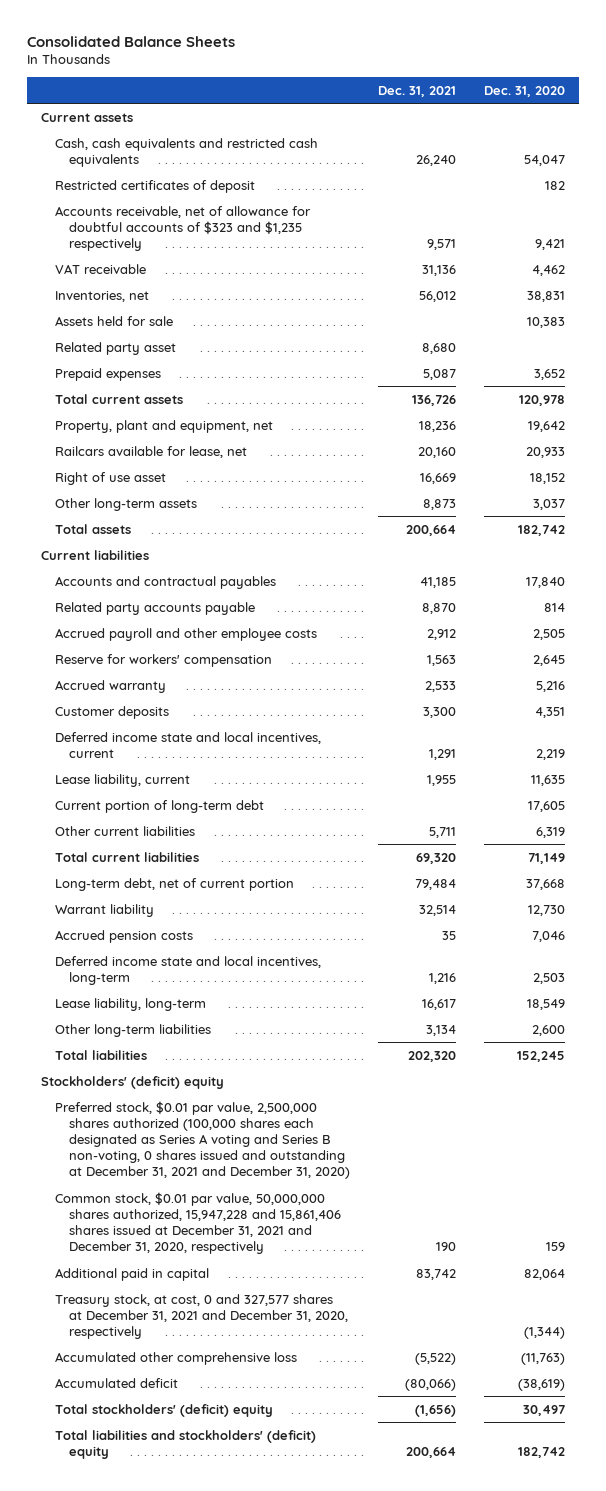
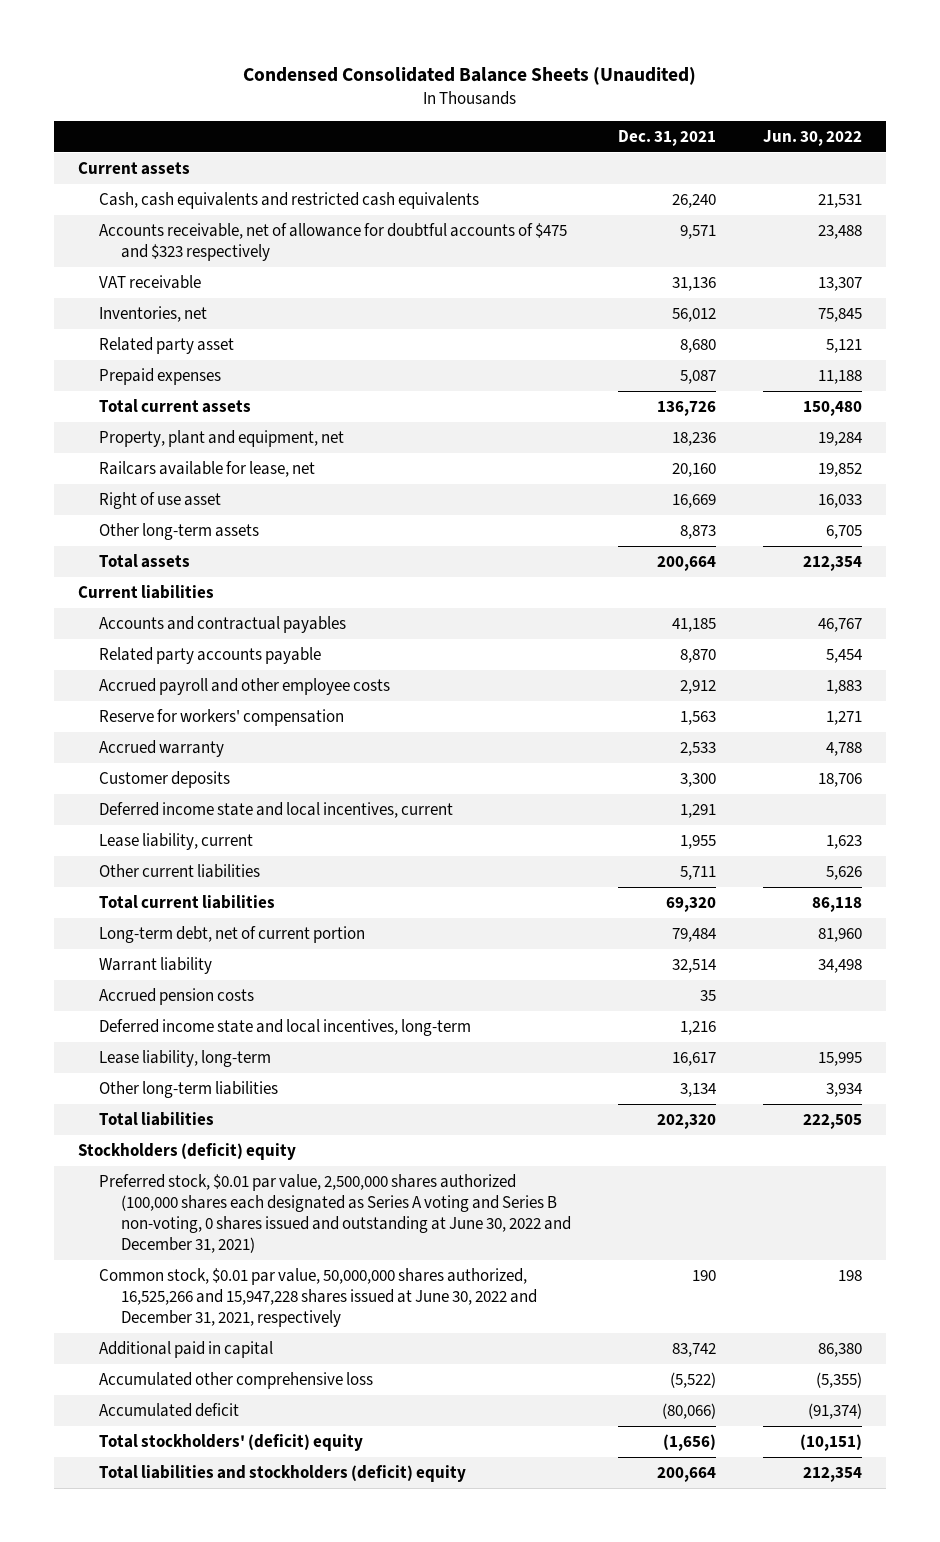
- Consolidated Balance Sheets
+ Condensed Consolidated Balance Sheets (Unaudited)
- | Dec. 31, 2021 | Dec. 31, 2020
+ | Dec. 31, 2021 | Jun. 30, 2022
- Restricted certificates of deposit | | 182
- Accounts receivable, net of allowance for doubtful accounts of $323 and $1,235 respectively | 9,571 | 9,421
+ Accounts receivable, net of allowance for doubtful accounts of $475 and $323 respectively | 9,571 | 23,488
- Assets held for sale | | 10,383
- Current portion of long-term debt | | 17,605
- Stockholders' (deficit) equity
- Preferred stock, $0.01 par value, 2,500,000 shares authorized (100,000 shares each designated as Series A voting and Series B non-voting, 0 shares issued and outstanding at December 31, 2021 and December 31, 2020)
- Common stock, $0.01 par value, 50,000,000 shares authorized, 15,947,228 and 15,861,406 shares issued at December 31, 2021 and December 31, 2020, respectively | 190 | 159
+ Stockholders (deficit) equity
+ Preferred stock, $0.01 par value, 2,500,000 shares authorized (100,000 shares each designated as Series A voting and Series B non-voting, 0 shares issued and outstanding at June 30, 2022 and December 31, 2021)
+ Common stock, $0.01 par value, 50,000,000 shares authorized, 16,525,266 and 15,947,228 shares issued at June 30, 2022 and December 31, 2021, respectively | 190 | 198
- Treasury stock, at cost, 0 and 327,577 shares at December 31, 2021 and December 31, 2020, respectively | | (1,344)
- Total liabilities and stockholders' (deficit) equity | 200,664 | 182,742
+ Total liabilities and stockholders (deficit) equity | 200,664 | 212,354

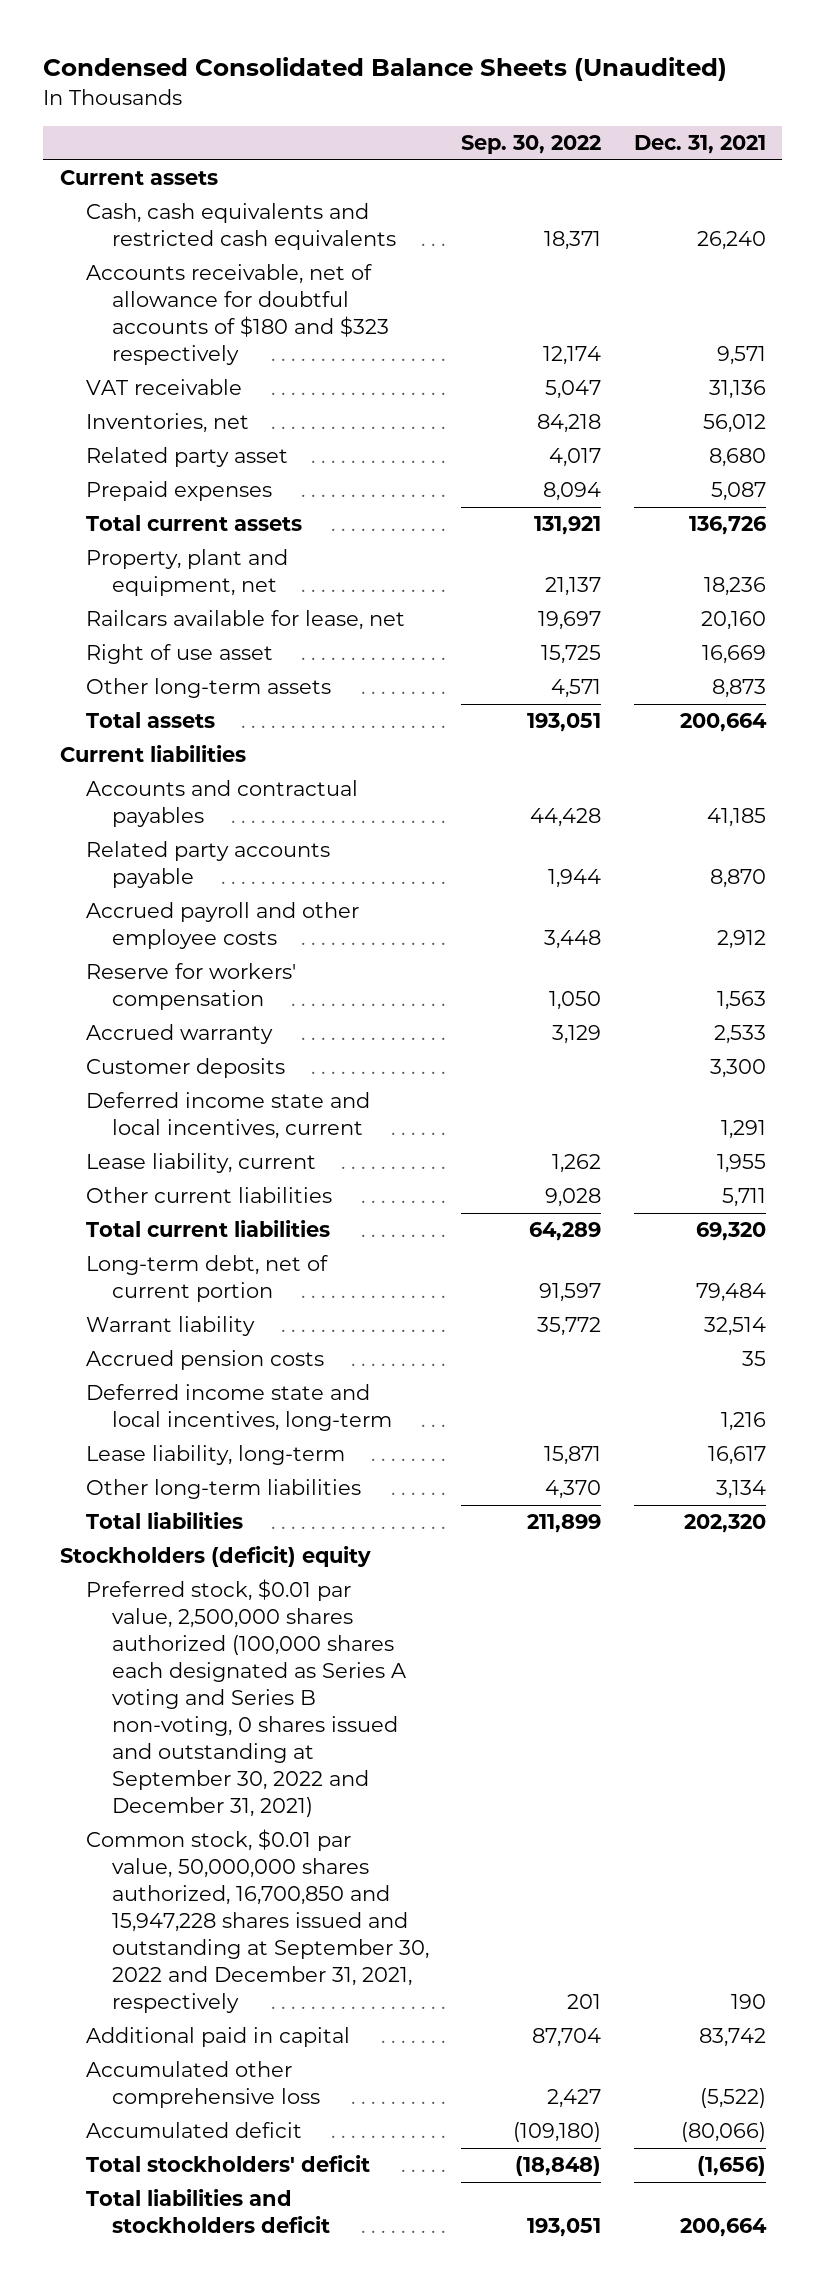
- | Dec. 31, 2021 | Jun. 30, 2022
+ | Sep. 30, 2022 | Dec. 31, 2021
- Accounts receivable, net of allowance for doubtful accounts of $475 and $323 respectively | 9,571 | 23,488
+ Accounts receivable, net of allowance for doubtful accounts of $180 and $323 respectively | 12,174 | 9,571
- Preferred stock, $0.01 par value, 2,500,000 shares authorized (100,000 shares each designated as Series A voting and Series B non-voting, 0 shares issued and outstanding at June 30, 2022 and December 31, 2021)
- Common stock, $0.01 par value, 50,000,000 shares authorized, 16,525,266 and 15,947,228 shares issued at June 30, 2022 and December 31, 2021, respectively | 190 | 198
+ Preferred stock, $0.01 par value, 2,500,000 shares authorized (100,000 shares each designated as Series A voting and Series B non-voting, 0 shares issued and outstanding at September 30, 2022 and December 31, 2021)
+ Common stock, $0.01 par value, 50,000,000 shares authorized, 16,700,850 and 15,947,228 shares issued and outstanding at September 30, 2022 and December 31, 2021, respectively | 201 | 190
- Total stockholders' (deficit) equity | (1,656) | (10,151)
- Total liabilities and stockholders (deficit) equity | 200,664 | 212,354
+ Total stockholders' deficit | (18,848) | (1,656)
+ Total liabilities and stockholders deficit | 193,051 | 200,664

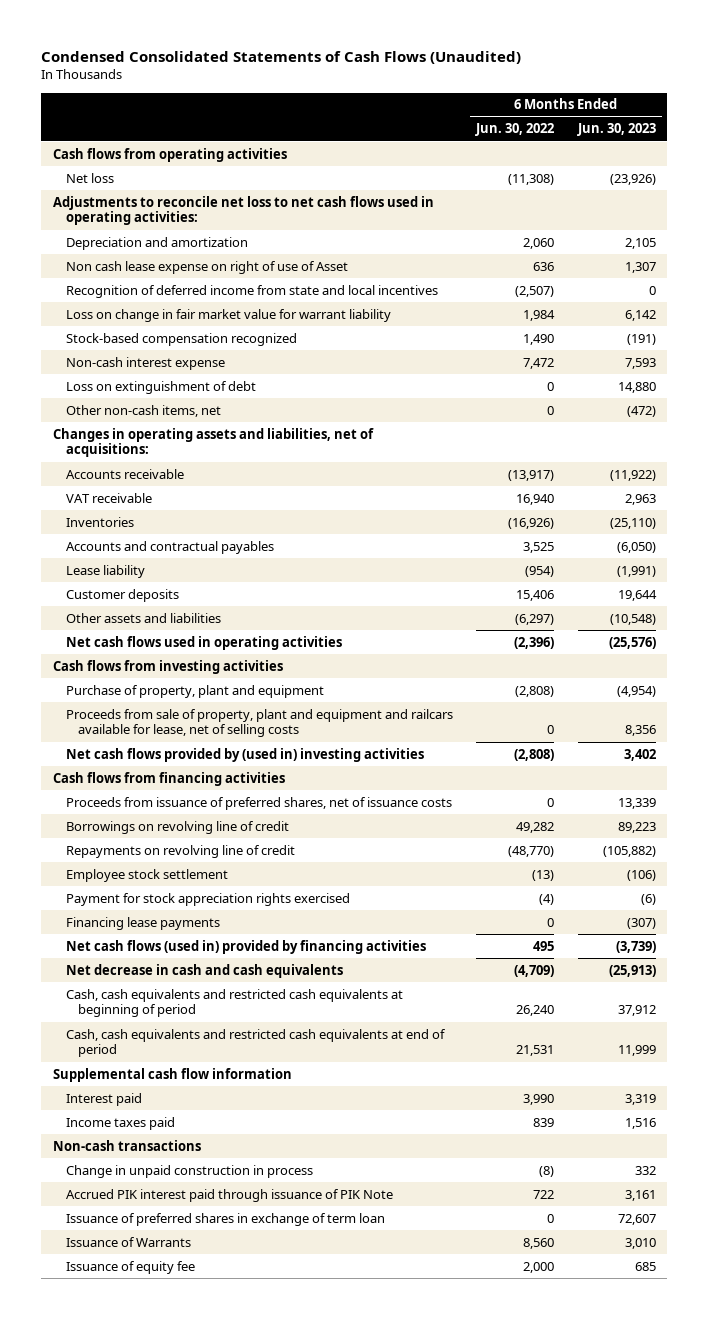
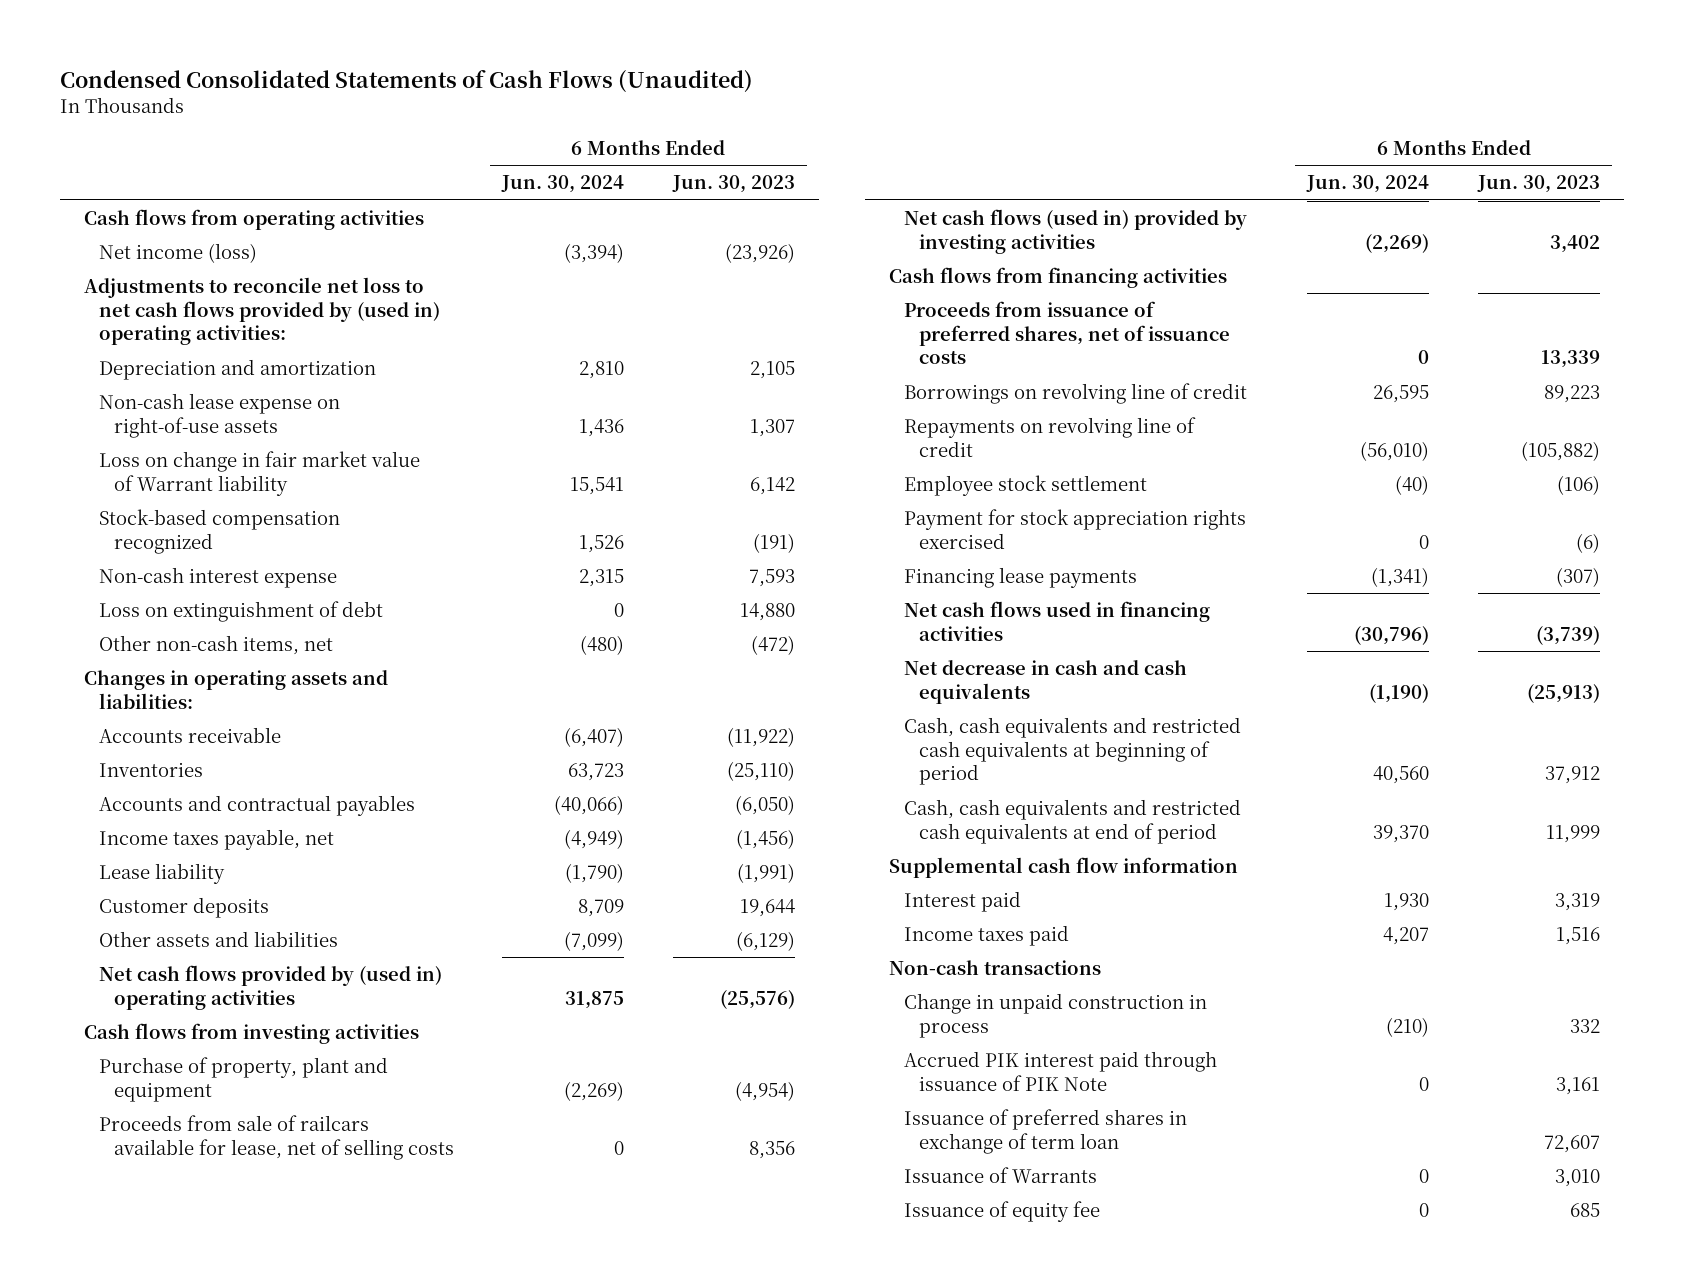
- | 6 Months Ended Jun. 30, 2022 | 6 Months Ended Jun. 30, 2023
+ | 6 Months Ended Jun. 30, 2024 | 6 Months Ended Jun. 30, 2023
- Net loss | (11,308) | (23,926)
- Adjustments to reconcile net loss to net cash flows used in operating activities:
+ Net income (loss) | (3,394) | (23,926)
+ Adjustments to reconcile net loss to net cash flows provided by (used in) operating activities:
- Non cash lease expense on right of use of Asset | 636 | 1,307
- Recognition of deferred income from state and local incentives | (2,507) | 0
- Loss on change in fair market value for warrant liability | 1,984 | 6,142
+ Non-cash lease expense on right-of-use assets | 1,436 | 1,307
+ Loss on change in fair market value of Warrant liability | 15,541 | 6,142
- Changes in operating assets and liabilities, net of acquisitions:
+ Changes in operating assets and liabilities:
- VAT receivable | 16,940 | 2,963
+ Income taxes payable, net | (4,949) | (1,456)
- Other assets and liabilities | (6,297) | (10,548)
- Net cash flows used in operating activities | (2,396) | (25,576)
+ Other assets and liabilities | (7,099) | (6,129)
+ Net cash flows provided by (used in) operating activities | 31,875 | (25,576)
- Proceeds from sale of property, plant and equipment and railcars available for lease, net of selling costs | 0 | 8,356
- Net cash flows provided by (used in) investing activities | (2,808) | 3,402
+ Proceeds from sale of railcars available for lease, net of selling costs | 0 | 8,356
+ Net cash flows (used in) provided by investing activities | (2,269) | 3,402
- Net cash flows (used in) provided by financing activities | 495 | (3,739)
+ Net cash flows used in financing activities | (30,796) | (3,739)

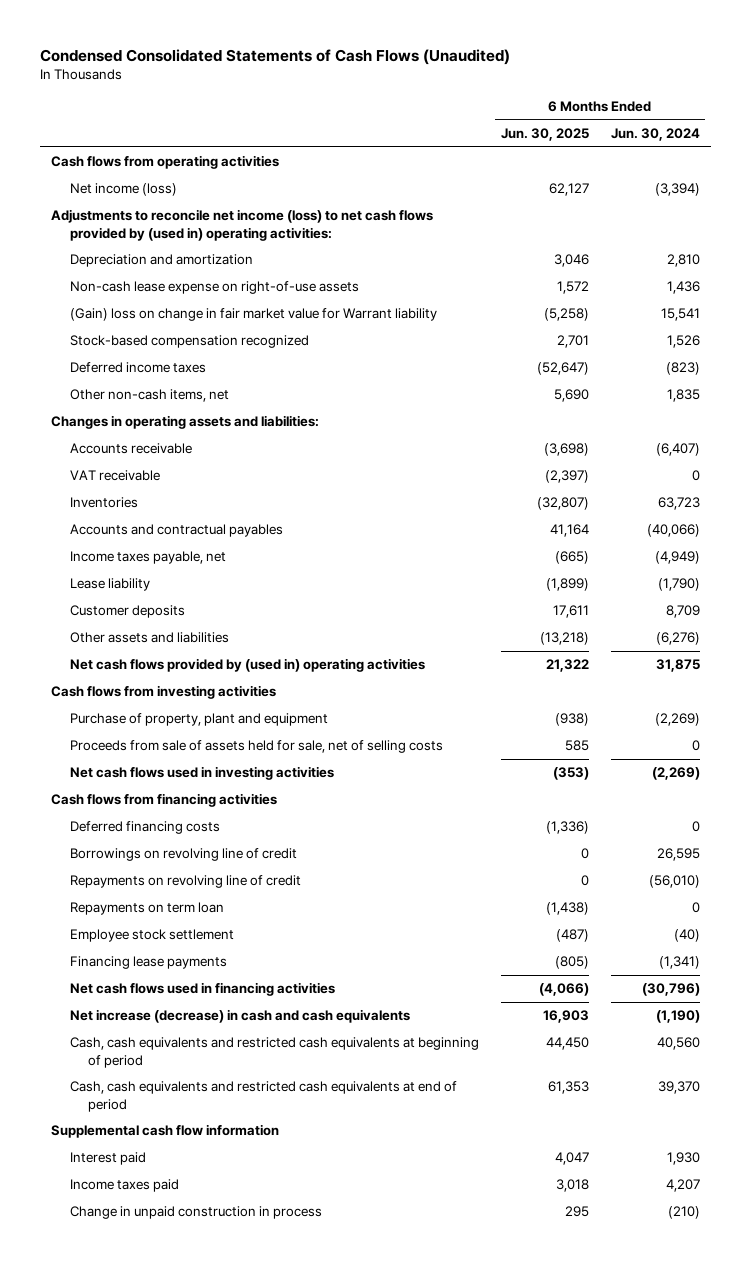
- | 6 Months Ended Jun. 30, 2024 | 6 Months Ended Jun. 30, 2023
+ | 6 Months Ended Jun. 30, 2025 | 6 Months Ended Jun. 30, 2024
- Adjustments to reconcile net loss to net cash flows provided by (used in) operating activities:
+ Adjustments to reconcile net income (loss) to net cash flows provided by (used in) operating activities:
- Loss on change in fair market value of Warrant liability | 15,541 | 6,142
+ (Gain) loss on change in fair market value for Warrant liability | (5,258) | 15,541
- Non-cash interest expense | 2,315 | 7,593
- Loss on extinguishment of debt | 0 | 14,880
- Other non-cash items, net | (480) | (472)
+ Deferred income taxes | (52,647) | (823)
+ Other non-cash items, net | 5,690 | 1,835
+ VAT receivable | (2,397) | 0
- Other assets and liabilities | (7,099) | (6,129)
+ Other assets and liabilities | (13,218) | (6,276)
- Proceeds from sale of railcars available for lease, net of selling costs | 0 | 8,356
- Net cash flows (used in) provided by investing activities | (2,269) | 3,402
+ Proceeds from sale of assets held for sale, net of selling costs | 585 | 0
+ Net cash flows used in investing activities | (353) | (2,269)
- Proceeds from issuance of preferred shares, net of issuance costs | 0 | 13,339
+ Deferred financing costs | (1,336) | 0
+ Repayments on term loan | (1,438) | 0
- Payment for stock appreciation rights exercised | 0 | (6)
- Net decrease in cash and cash equivalents | (1,190) | (25,913)
+ Net increase (decrease) in cash and cash equivalents | 16,903 | (1,190)
- Non-cash transactions
- Accrued PIK interest paid through issuance of PIK Note | 0 | 3,161
- Issuance of preferred shares in exchange of term loan | | 72,607
- Issuance of Warrants | 0 | 3,010
- Issuance of equity fee | 0 | 685

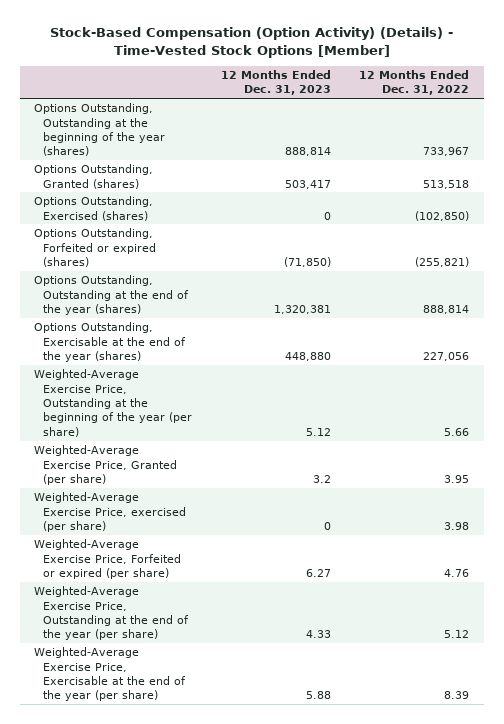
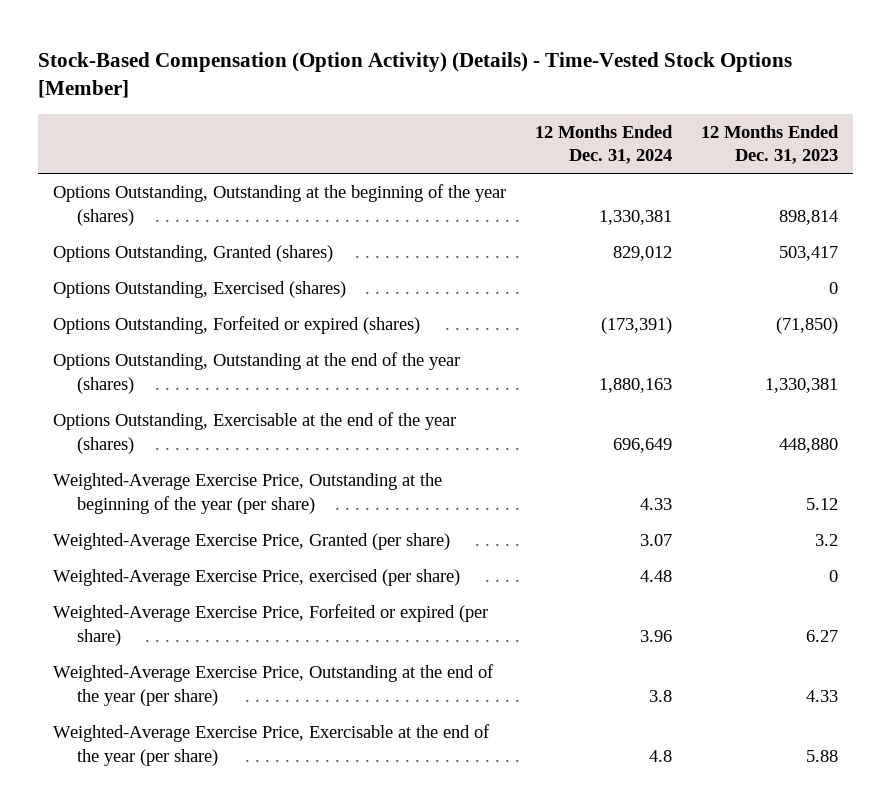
- | 12 Months Ended Dec. 31, 2023 | 12 Months Ended Dec. 31, 2022
+ | 12 Months Ended Dec. 31, 2024 | 12 Months Ended Dec. 31, 2023
- Options Outstanding, Outstanding at the beginning of the year (shares) | 888,814 | 733,967
+ Options Outstanding, Outstanding at the beginning of the year (shares) | 1,330,381 | 898,814
- Options Outstanding, Outstanding at the end of the year (shares) | 1,320,381 | 888,814
+ Options Outstanding, Outstanding at the end of the year (shares) | 1,880,163 | 1,330,381

